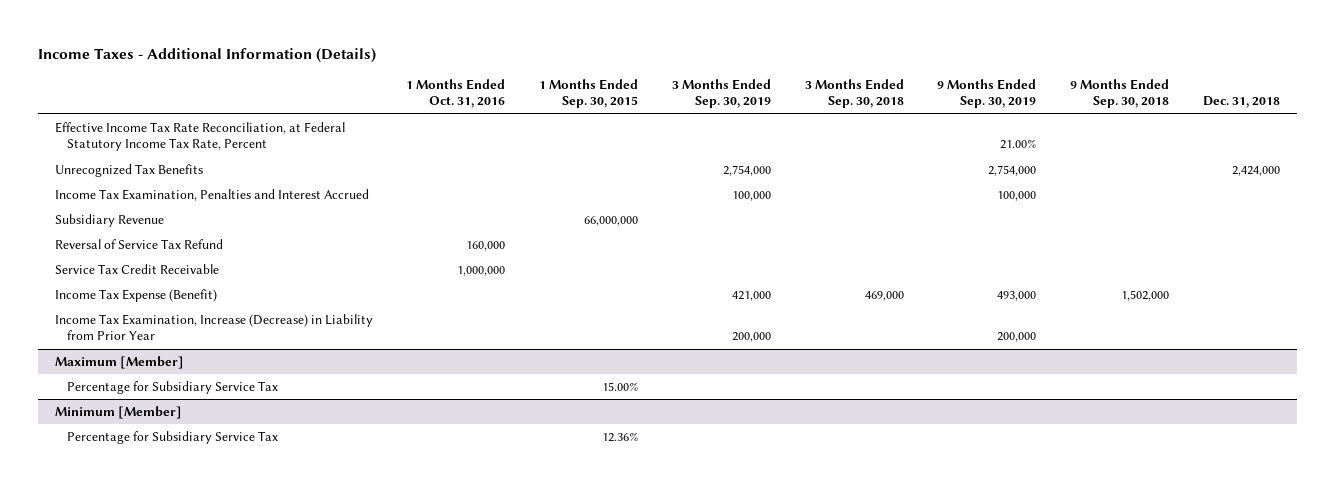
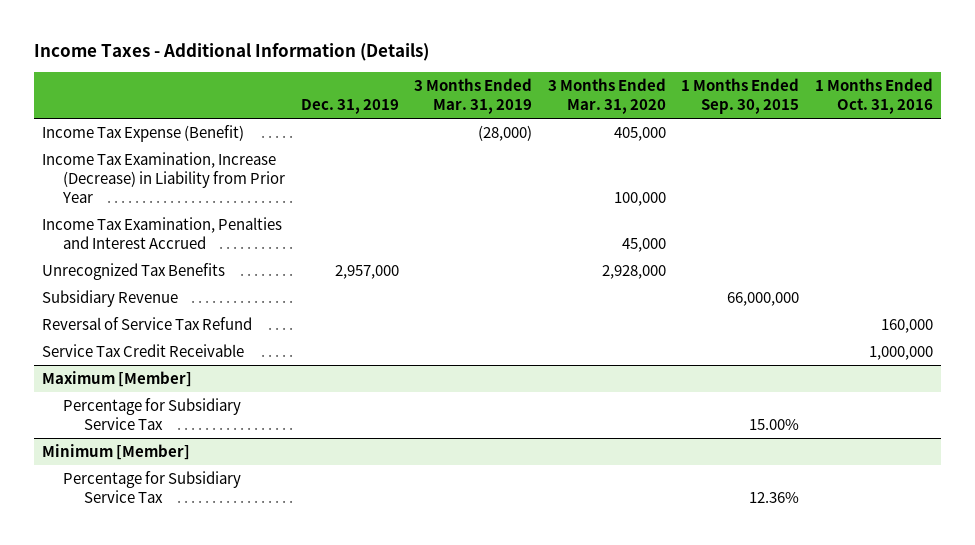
- | 1 Months Ended Oct. 31, 2016 | 1 Months Ended Sep. 30, 2015 | 3 Months Ended Sep. 30, 2019 | 3 Months Ended Sep. 30, 2018 | 9 Months Ended Sep. 30, 2019 | 9 Months Ended Sep. 30, 2018 | Dec. 31, 2018
+ | Dec. 31, 2019 | 3 Months Ended Mar. 31, 2019 | 3 Months Ended Mar. 31, 2020 | 1 Months Ended Sep. 30, 2015 | 1 Months Ended Oct. 31, 2016
- Effective Income Tax Rate Reconciliation, at Federal Statutory Income Tax Rate, Percent | | | | | 21.00% | |
moved up: Income Tax Expense (Benefit) | | (28,000) | 405,000 | |
moved up: Income Tax Examination, Increase (Decrease) in Liability from Prior Year | | | 100,000 | |
moved down: Unrecognized Tax Benefits | 2,957,000 | | 2,928,000 | |

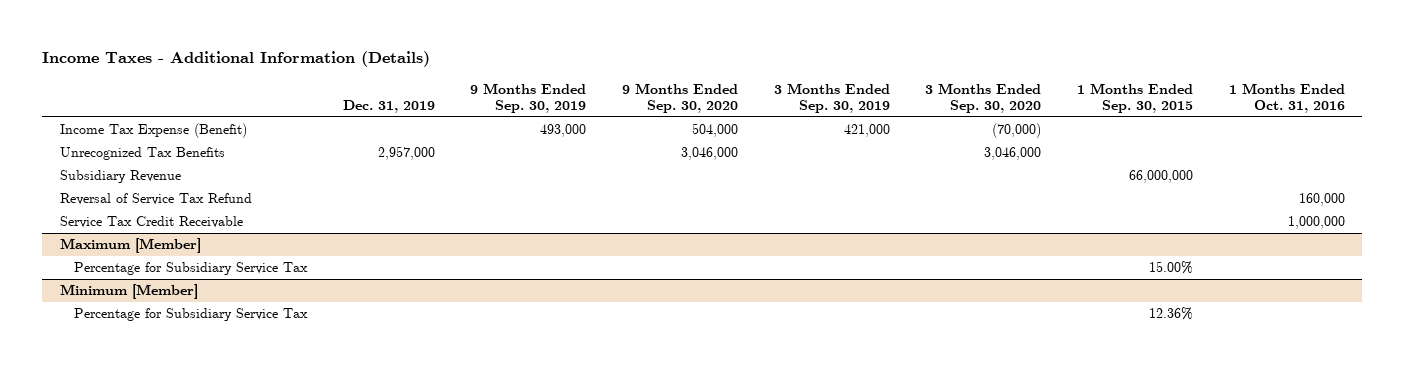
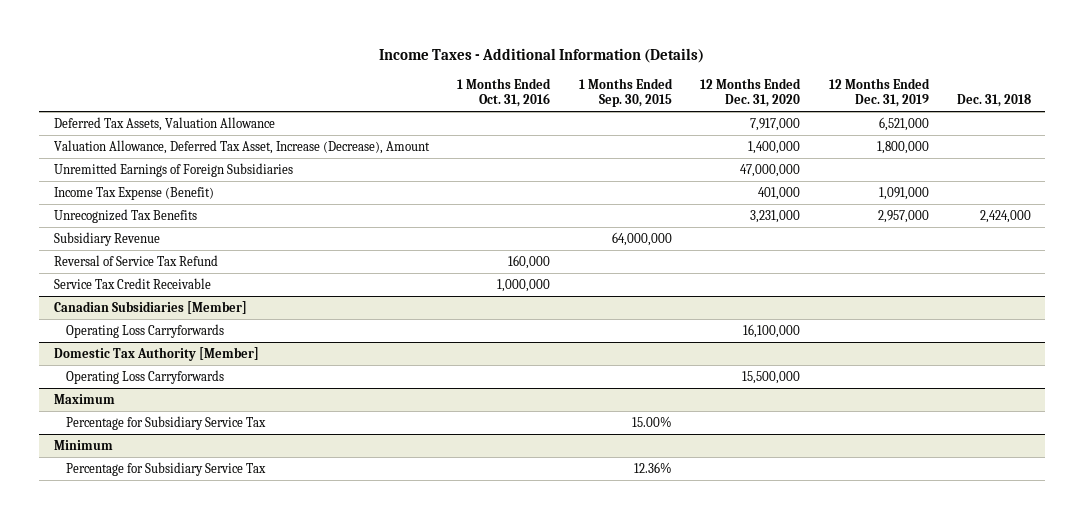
- | Dec. 31, 2019 | 9 Months Ended Sep. 30, 2019 | 9 Months Ended Sep. 30, 2020 | 3 Months Ended Sep. 30, 2019 | 3 Months Ended Sep. 30, 2020 | 1 Months Ended Sep. 30, 2015 | 1 Months Ended Oct. 31, 2016
+ | 1 Months Ended Oct. 31, 2016 | 1 Months Ended Sep. 30, 2015 | 12 Months Ended Dec. 31, 2020 | 12 Months Ended Dec. 31, 2019 | Dec. 31, 2018
+ Deferred Tax Assets, Valuation Allowance | | | 7,917,000 | 6,521,000 |
+ Valuation Allowance, Deferred Tax Asset, Increase (Decrease), Amount | | | 1,400,000 | 1,800,000 |
+ Unremitted Earnings of Foreign Subsidiaries | | | 47,000,000 | |
- Subsidiary Revenue | | | | | | 66,000,000 |
+ Subsidiary Revenue | | 64,000,000 | | |
- Maximum [Member]
+ Canadian Subsidiaries [Member]
+ Operating Loss Carryforwards | | | 16,100,000 | |
+ Domestic Tax Authority [Member]
+ Operating Loss Carryforwards | | | 15,500,000 | |
+ Maximum
- Minimum [Member]
+ Minimum

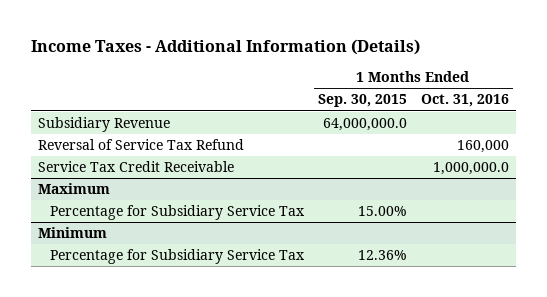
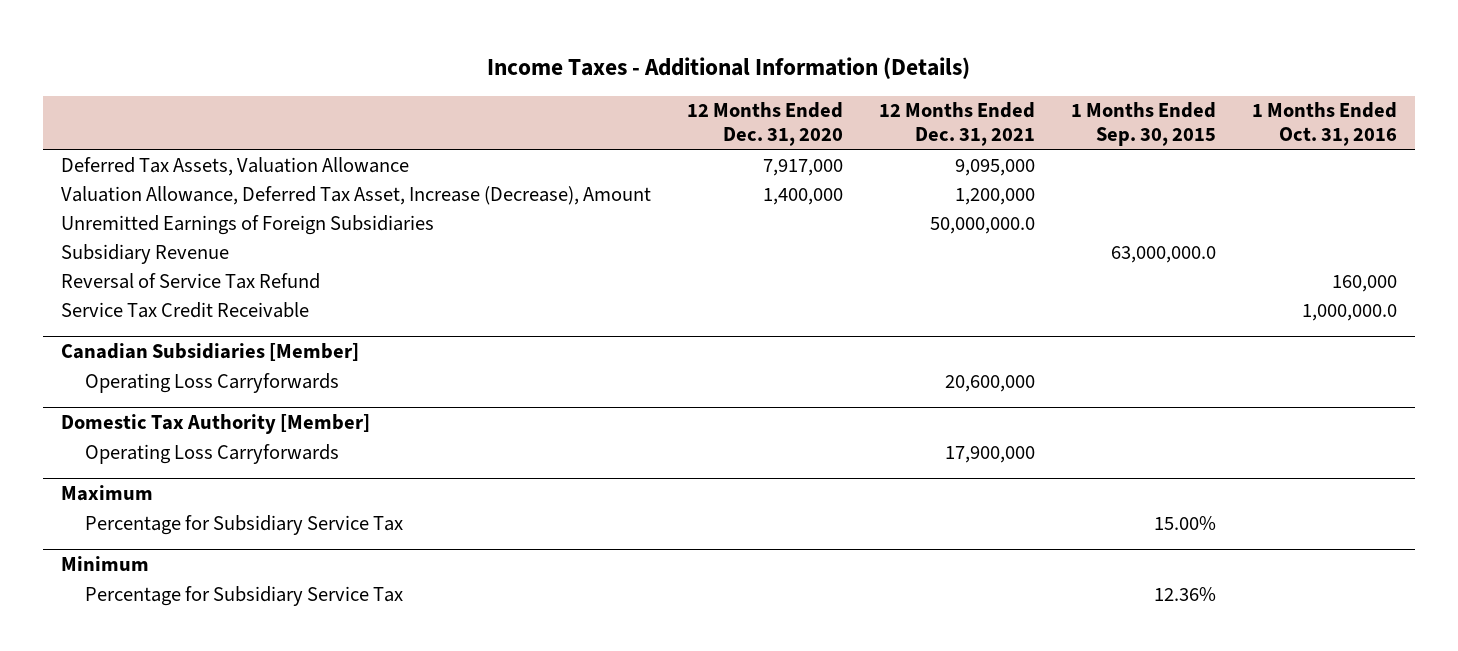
- | 1 Months Ended Sep. 30, 2015 | 1 Months Ended Oct. 31, 2016
+ | 12 Months Ended Dec. 31, 2020 | 12 Months Ended Dec. 31, 2021 | 1 Months Ended Sep. 30, 2015 | 1 Months Ended Oct. 31, 2016
- Subsidiary Revenue | 64,000,000.0 |
+ Deferred Tax Assets, Valuation Allowance | 7,917,000 | 9,095,000 | |
+ Valuation Allowance, Deferred Tax Asset, Increase (Decrease), Amount | 1,400,000 | 1,200,000 | |
+ Unremitted Earnings of Foreign Subsidiaries | | 50,000,000.0 | |
+ Subsidiary Revenue | | | 63,000,000.0 |
+ Canadian Subsidiaries [Member]
+ Operating Loss Carryforwards | | 20,600,000 | |
+ Domestic Tax Authority [Member]
+ Operating Loss Carryforwards | | 17,900,000 | |

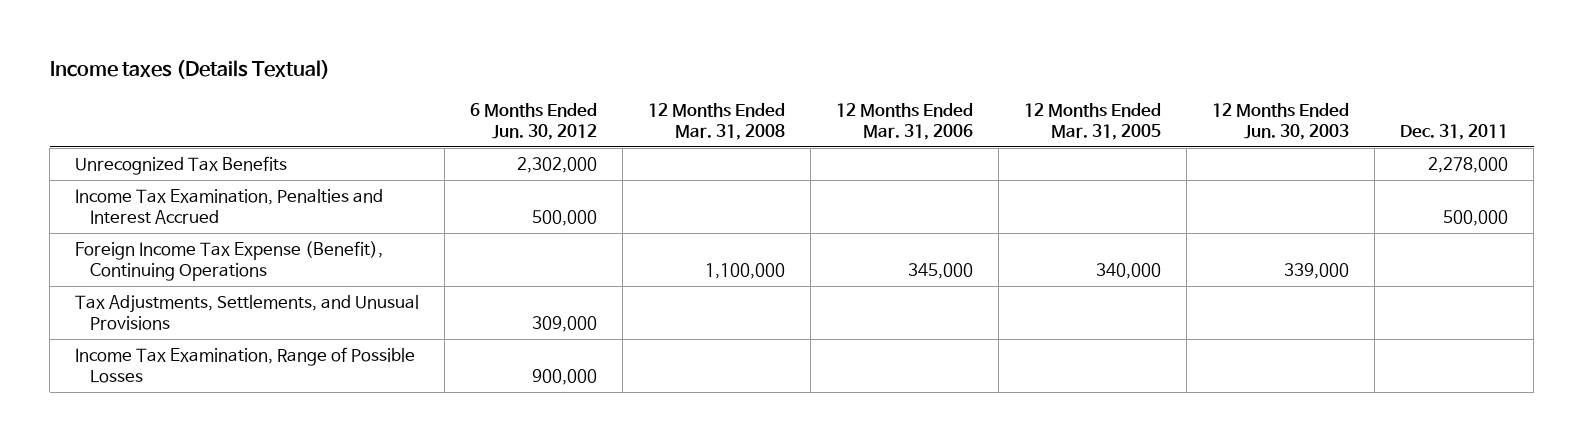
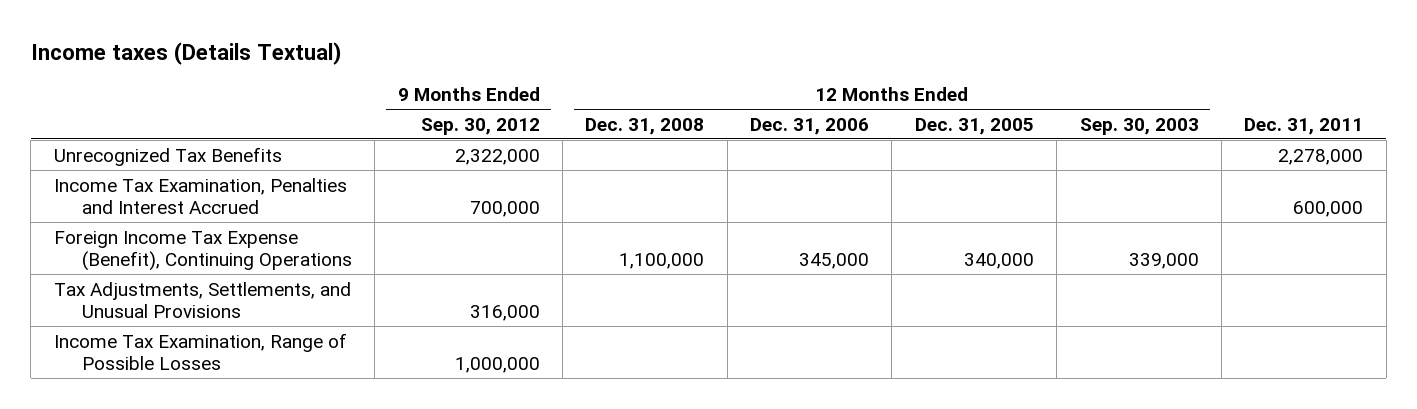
- | 6 Months Ended Jun. 30, 2012 | 12 Months Ended Mar. 31, 2008 | 12 Months Ended Mar. 31, 2006 | 12 Months Ended Mar. 31, 2005 | 12 Months Ended Jun. 30, 2003 | Dec. 31, 2011
+ | 9 Months Ended Sep. 30, 2012 | 12 Months Ended Dec. 31, 2008 | 12 Months Ended Dec. 31, 2006 | 12 Months Ended Dec. 31, 2005 | 12 Months Ended Sep. 30, 2003 | Dec. 31, 2011
- Income Tax Examination, Penalties and Interest Accrued | 500,000 | | | | | 500,000
+ Income Tax Examination, Penalties and Interest Accrued | 700,000 | | | | | 600,000

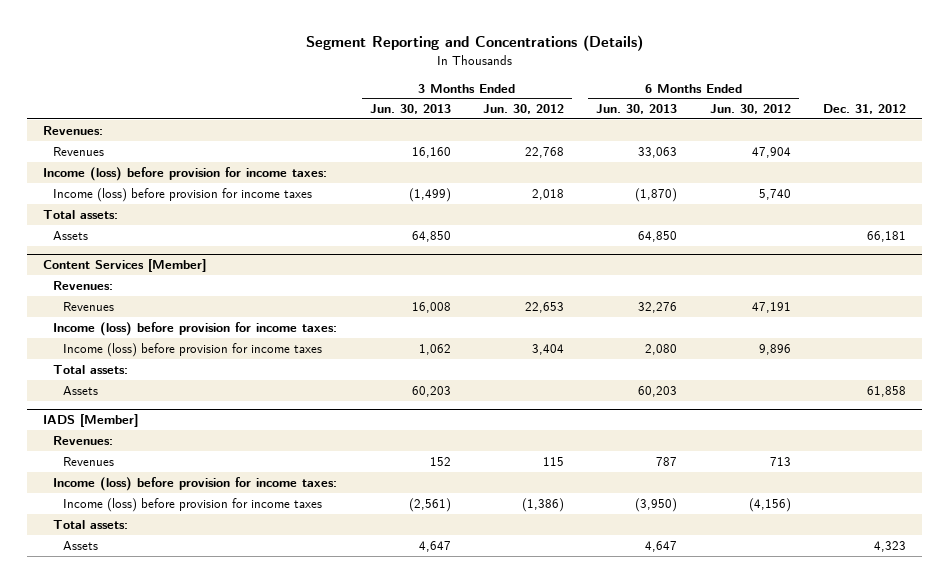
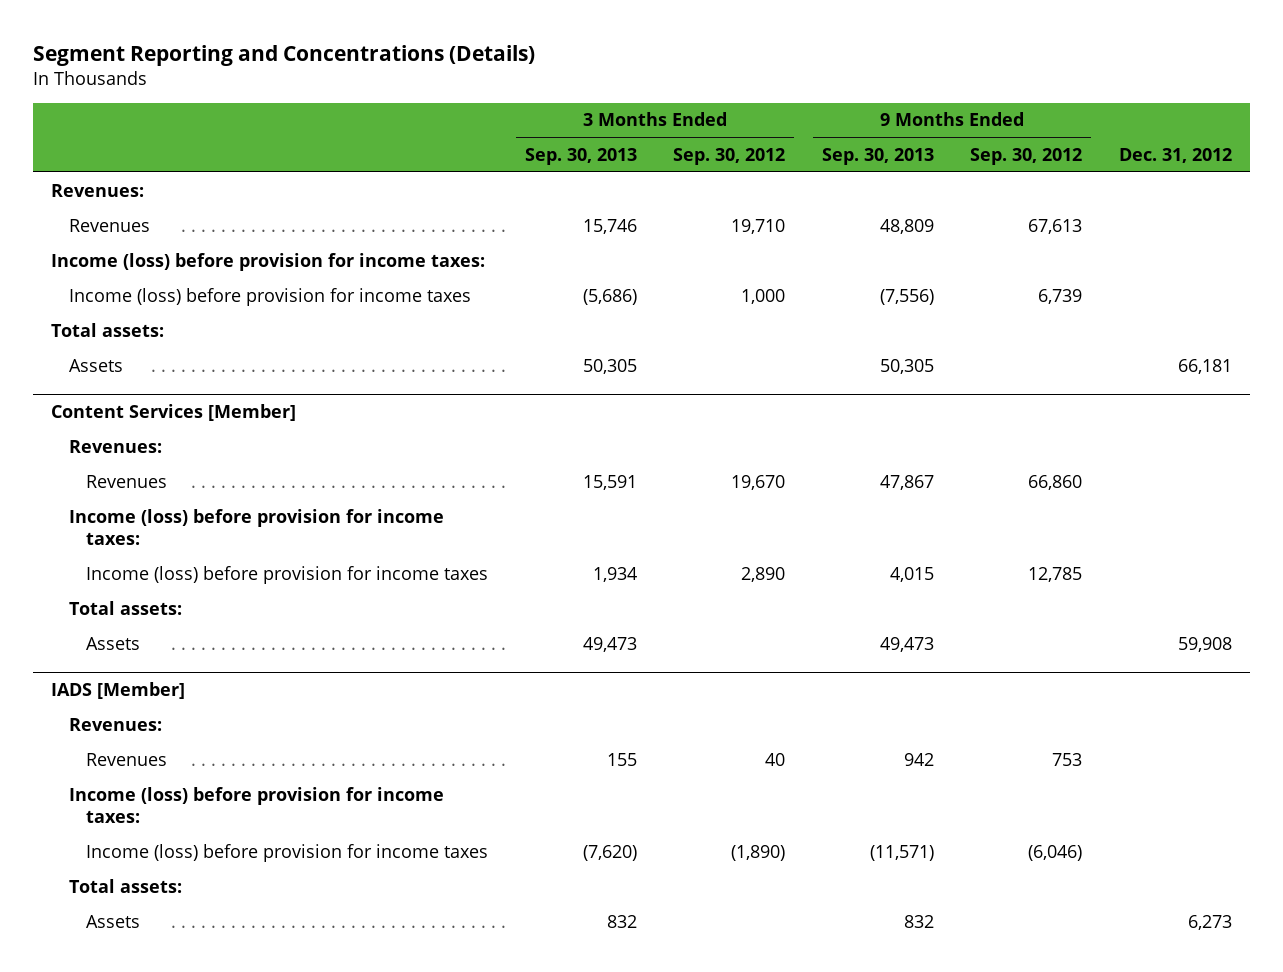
- | 3 Months Ended Jun. 30, 2013 | 3 Months Ended Jun. 30, 2012 | 6 Months Ended Jun. 30, 2013 | 6 Months Ended Jun. 30, 2012 | Dec. 31, 2012
+ | 3 Months Ended Sep. 30, 2013 | 3 Months Ended Sep. 30, 2012 | 9 Months Ended Sep. 30, 2013 | 9 Months Ended Sep. 30, 2012 | Dec. 31, 2012
@ Content Services [Member]
- Assets | 60,203 | | 60,203 | | 61,858
+ Assets | 49,473 | | 49,473 | | 59,908
@ IADS [Member]
- Assets | 4,647 | | 4,647 | | 4,323
+ Assets | 832 | | 832 | | 6,273

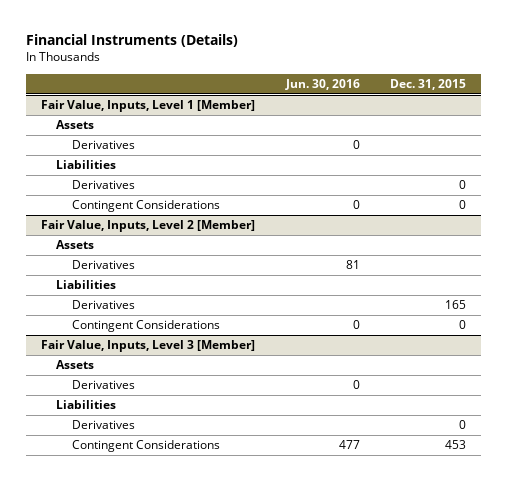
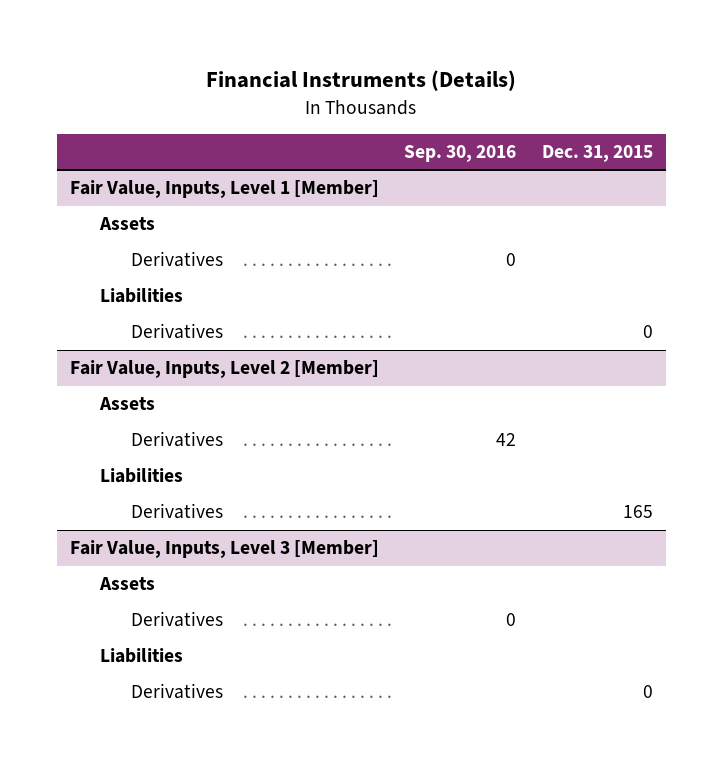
- | Jun. 30, 2016 | Dec. 31, 2015
+ | Sep. 30, 2016 | Dec. 31, 2015
@ Fair Value, Inputs, Level 1 [Member]
- Contingent Considerations | 0 | 0
@ Fair Value, Inputs, Level 2 [Member]
- Contingent Considerations | 0 | 0
@ Fair Value, Inputs, Level 3 [Member]
- Contingent Considerations | 477 | 453

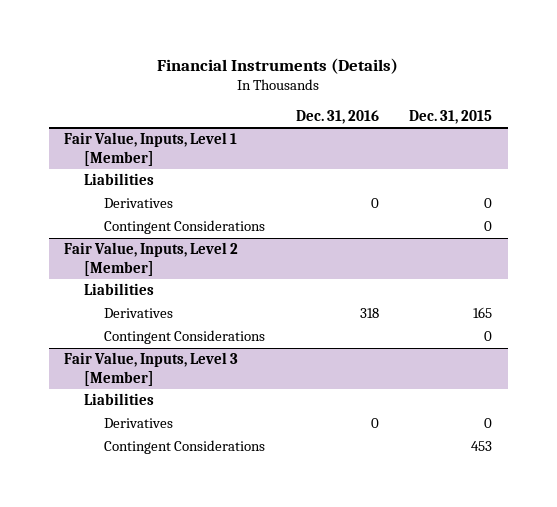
- | Sep. 30, 2016 | Dec. 31, 2015
+ | Dec. 31, 2016 | Dec. 31, 2015
@ Fair Value, Inputs, Level 1 [Member]
- Assets
- Derivatives | 0 |
+ Contingent Considerations | | 0
@ Fair Value, Inputs, Level 2 [Member]
- Assets
- Derivatives | 42 |
+ Contingent Considerations | | 0
@ Fair Value, Inputs, Level 3 [Member]
- Assets
- Derivatives | 0 |
+ Contingent Considerations | | 453

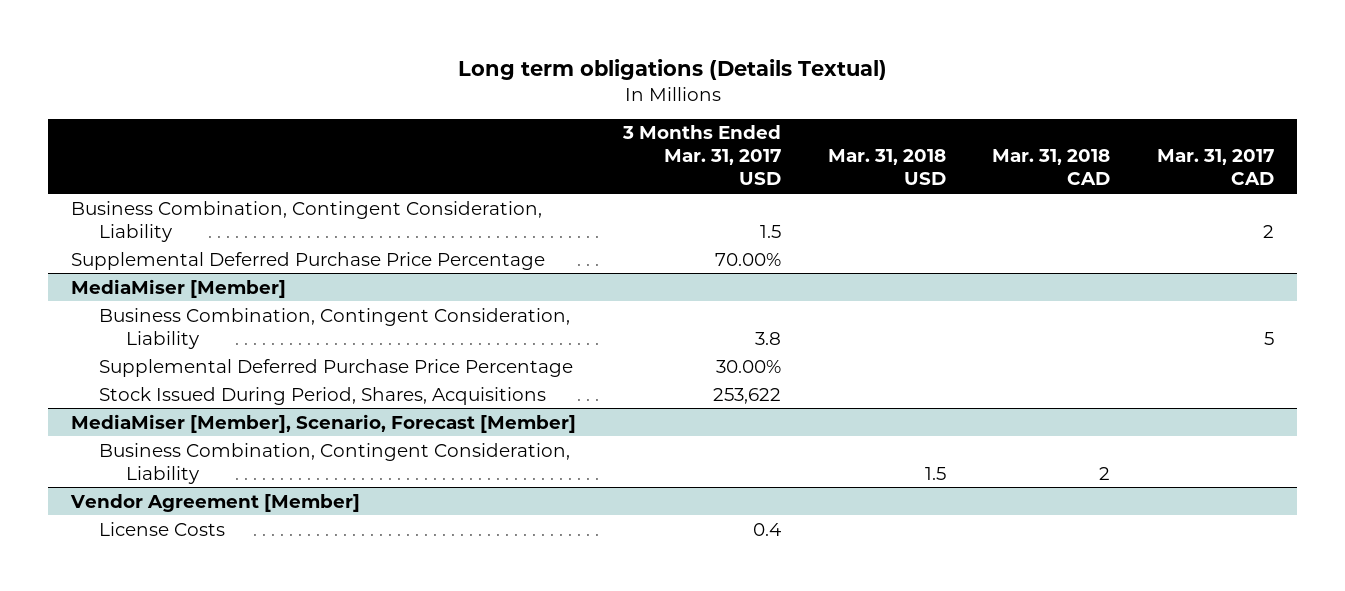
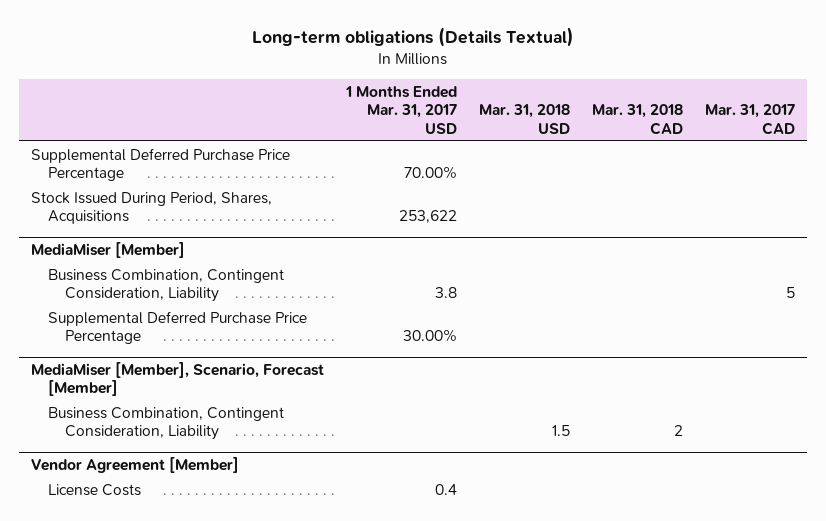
- Long term obligations (Details Textual)
+ Long-term obligations (Details Textual)
- | 3 Months Ended Mar. 31, 2017 USD | Mar. 31, 2018 USD | Mar. 31, 2018 CAD | Mar. 31, 2017 CAD
+ | 1 Months Ended Mar. 31, 2017 USD | Mar. 31, 2018 USD | Mar. 31, 2018 CAD | Mar. 31, 2017 CAD
- Business Combination, Contingent Consideration, Liability | 1.5 | | | 2
+ Stock Issued During Period, Shares, Acquisitions | 253,622 | | |
@ MediaMiser [Member]
- Stock Issued During Period, Shares, Acquisitions | 253,622 | | |

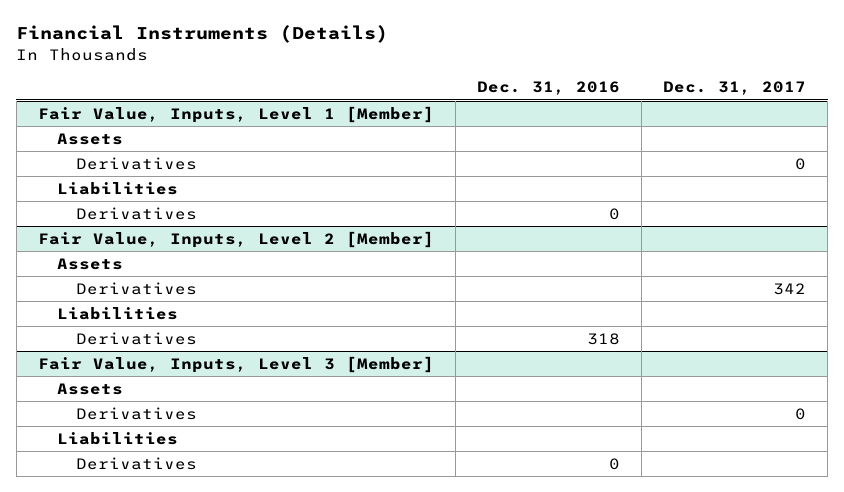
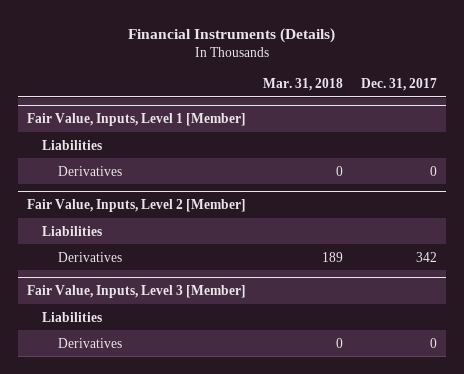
- | Dec. 31, 2016 | Dec. 31, 2017
+ | Mar. 31, 2018 | Dec. 31, 2017
@ Fair Value, Inputs, Level 1 [Member]
- Assets
- Derivatives | 0 |
moved down: Derivatives | 0 | 0
@ Fair Value, Inputs, Level 2 [Member]
- Assets
- Derivatives | 318 |
moved down: Derivatives | 189 | 342
@ Fair Value, Inputs, Level 3 [Member]
- Assets
- Derivatives | 0 |
moved down: Derivatives | 0 | 0

